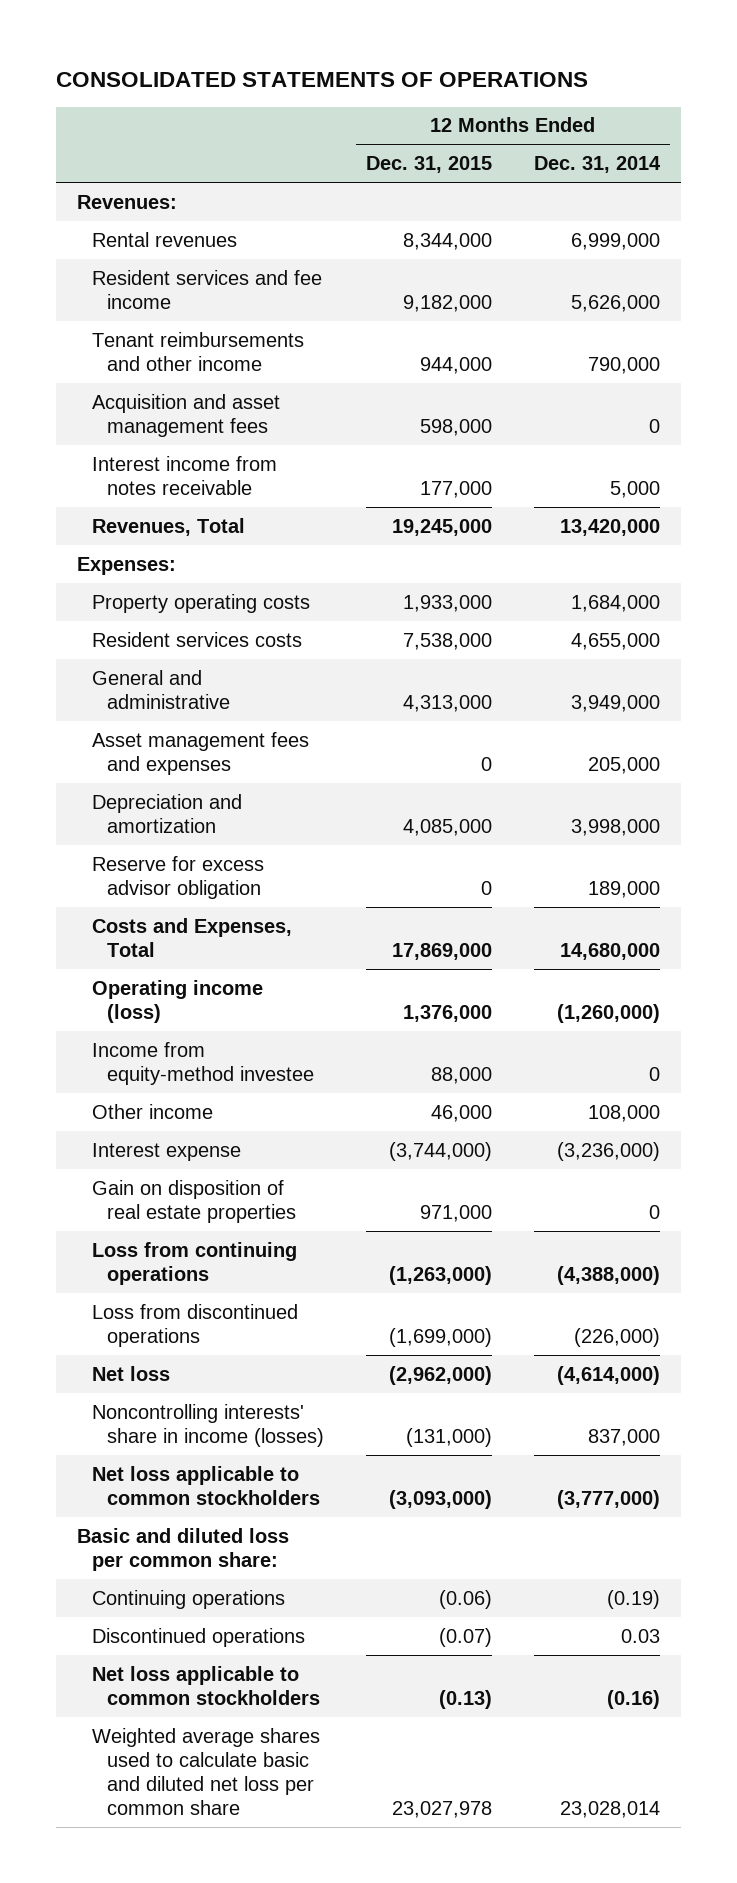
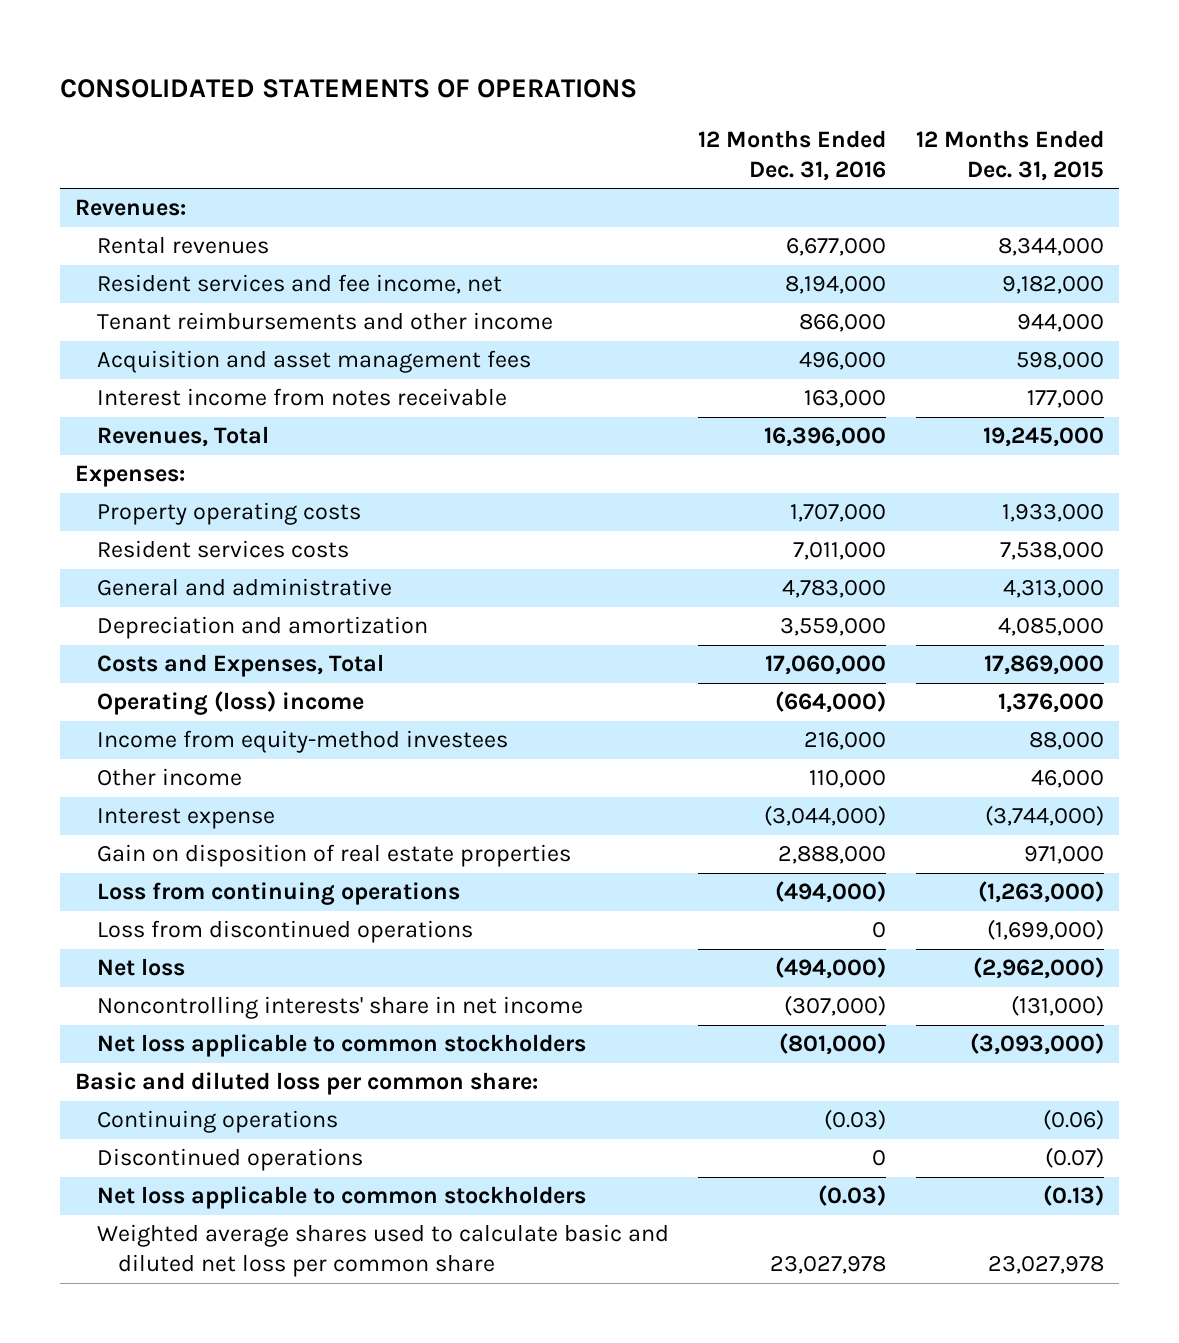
- | 12 Months Ended Dec. 31, 2015 | 12 Months Ended Dec. 31, 2014
+ | 12 Months Ended Dec. 31, 2016 | 12 Months Ended Dec. 31, 2015
- Resident services and fee income | 9,182,000 | 5,626,000
+ Resident services and fee income, net | 8,194,000 | 9,182,000
- Asset management fees and expenses | 0 | 205,000
- Reserve for excess advisor obligation | 0 | 189,000
- Operating income (loss) | 1,376,000 | (1,260,000)
- Income from equity-method investee | 88,000 | 0
+ Operating (loss) income | (664,000) | 1,376,000
+ Income from equity-method investees | 216,000 | 88,000
- Noncontrolling interests' share in income (losses) | (131,000) | 837,000
+ Noncontrolling interests' share in net income | (307,000) | (131,000)

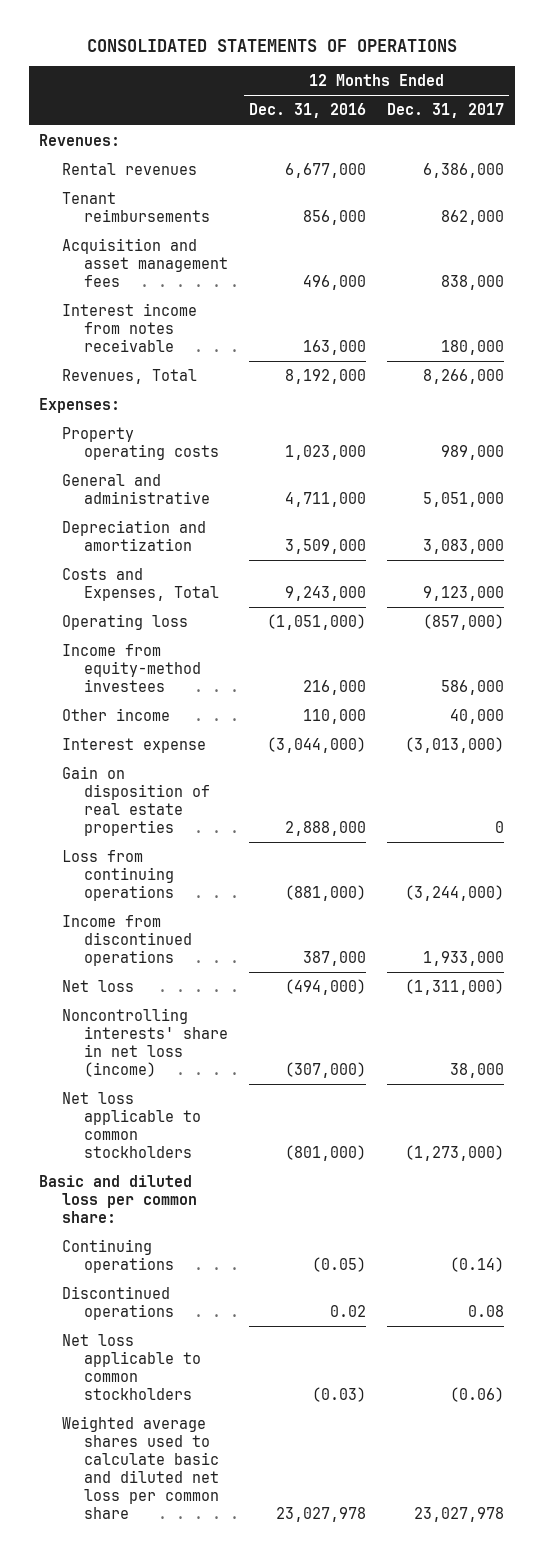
- | 12 Months Ended Dec. 31, 2016 | 12 Months Ended Dec. 31, 2015
+ | 12 Months Ended Dec. 31, 2016 | 12 Months Ended Dec. 31, 2017
- Resident services and fee income, net | 8,194,000 | 9,182,000
- Tenant reimbursements and other income | 866,000 | 944,000
+ Tenant reimbursements | 856,000 | 862,000
- Revenues, Total | 16,396,000 | 19,245,000
+ Revenues, Total | 8,192,000 | 8,266,000
- Property operating costs | 1,707,000 | 1,933,000
- Resident services costs | 7,011,000 | 7,538,000
- General and administrative | 4,783,000 | 4,313,000
- Depreciation and amortization | 3,559,000 | 4,085,000
- Costs and Expenses, Total | 17,060,000 | 17,869,000
- Operating (loss) income | (664,000) | 1,376,000
+ Property operating costs | 1,023,000 | 989,000
+ General and administrative | 4,711,000 | 5,051,000
+ Depreciation and amortization | 3,509,000 | 3,083,000
+ Costs and Expenses, Total | 9,243,000 | 9,123,000
+ Operating loss | (1,051,000) | (857,000)
- Loss from continuing operations | (494,000) | (1,263,000)
- Loss from discontinued operations | 0 | (1,699,000)
+ Loss from continuing operations | (881,000) | (3,244,000)
+ Income from discontinued operations | 387,000 | 1,933,000
- Noncontrolling interests' share in net income | (307,000) | (131,000)
+ Noncontrolling interests' share in net loss (income) | (307,000) | 38,000
- Continuing operations | (0.03) | (0.06)
- Discontinued operations | 0 | (0.07)
+ Continuing operations | (0.05) | (0.14)
+ Discontinued operations | 0.02 | 0.08

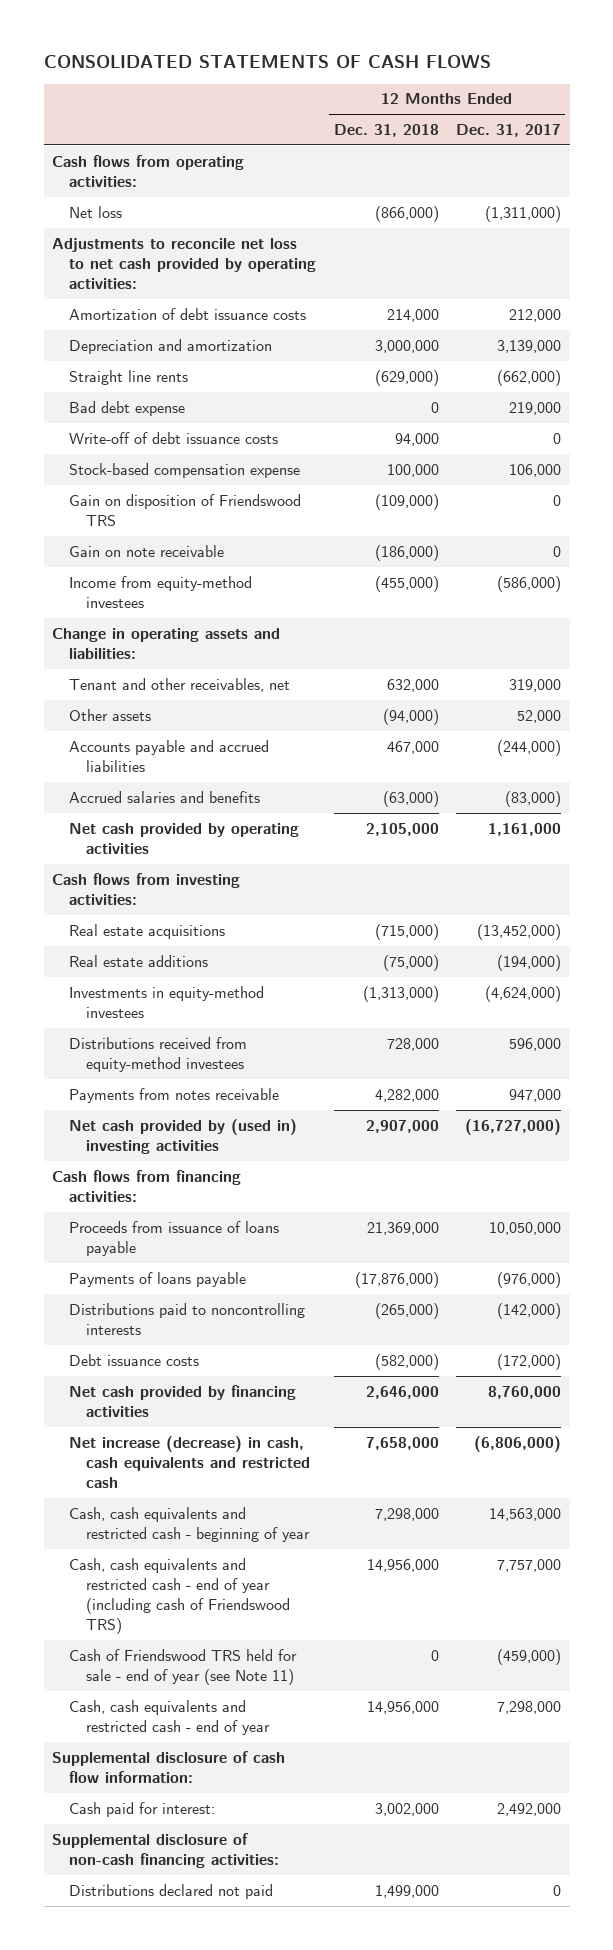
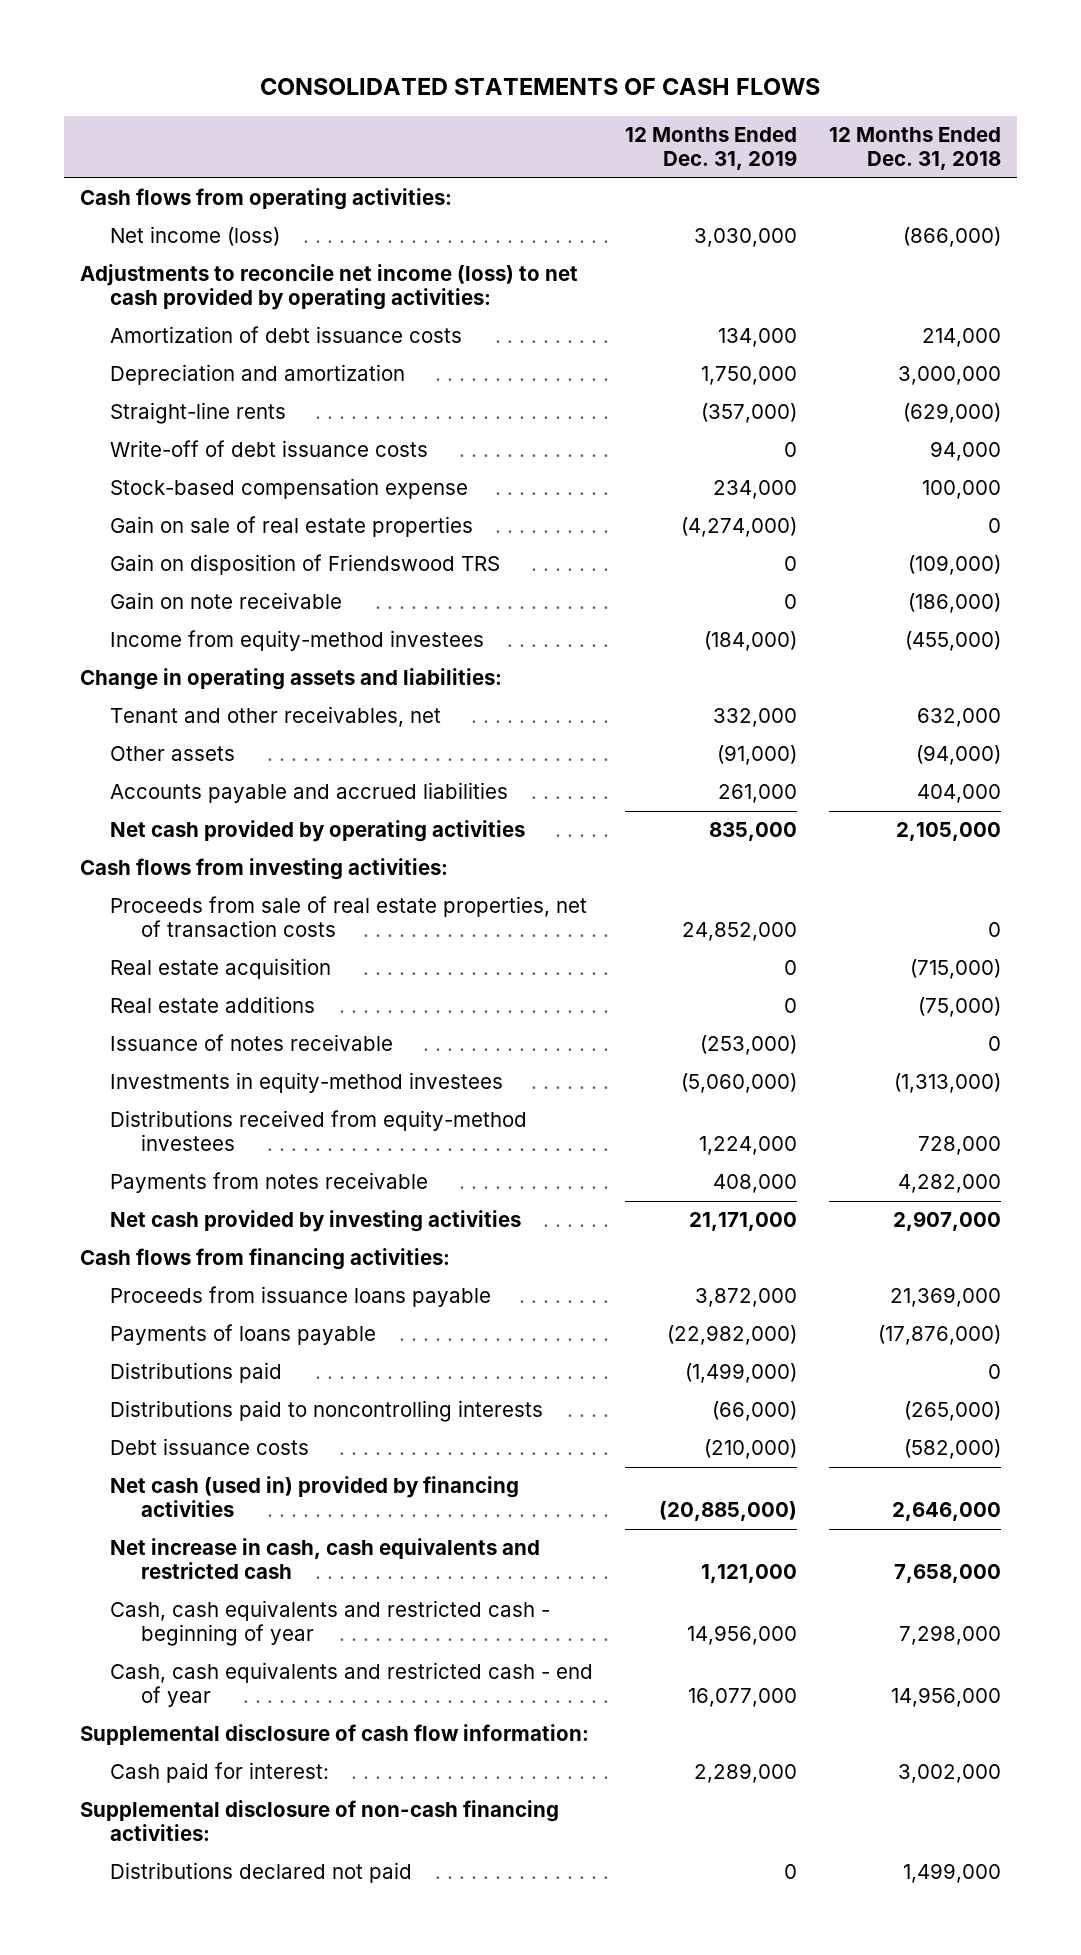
- | 12 Months Ended Dec. 31, 2018 | 12 Months Ended Dec. 31, 2017
+ | 12 Months Ended Dec. 31, 2019 | 12 Months Ended Dec. 31, 2018
- Net loss | (866,000) | (1,311,000)
- Adjustments to reconcile net loss to net cash provided by operating activities:
+ Net income (loss) | 3,030,000 | (866,000)
+ Adjustments to reconcile net income (loss) to net cash provided by operating activities:
- Straight line rents | (629,000) | (662,000)
- Bad debt expense | 0 | 219,000
+ Straight-line rents | (357,000) | (629,000)
+ Gain on sale of real estate properties | (4,274,000) | 0
- Accounts payable and accrued liabilities | 467,000 | (244,000)
- Accrued salaries and benefits | (63,000) | (83,000)
+ Accounts payable and accrued liabilities | 261,000 | 404,000
- Real estate acquisitions | (715,000) | (13,452,000)
+ Proceeds from sale of real estate properties, net of transaction costs | 24,852,000 | 0
+ Real estate acquisition | 0 | (715,000)
+ Issuance of notes receivable | (253,000) | 0
- Net cash provided by (used in) investing activities | 2,907,000 | (16,727,000)
+ Net cash provided by investing activities | 21,171,000 | 2,907,000
- Proceeds from issuance of loans payable | 21,369,000 | 10,050,000
+ Proceeds from issuance loans payable | 3,872,000 | 21,369,000
+ Distributions paid | (1,499,000) | 0
- Net cash provided by financing activities | 2,646,000 | 8,760,000
- Net increase (decrease) in cash, cash equivalents and restricted cash | 7,658,000 | (6,806,000)
+ Net cash (used in) provided by financing activities | (20,885,000) | 2,646,000
+ Net increase in cash, cash equivalents and restricted cash | 1,121,000 | 7,658,000
- Cash, cash equivalents and restricted cash - end of year (including cash of Friendswood TRS) | 14,956,000 | 7,757,000
- Cash of Friendswood TRS held for sale - end of year (see Note 11) | 0 | (459,000)

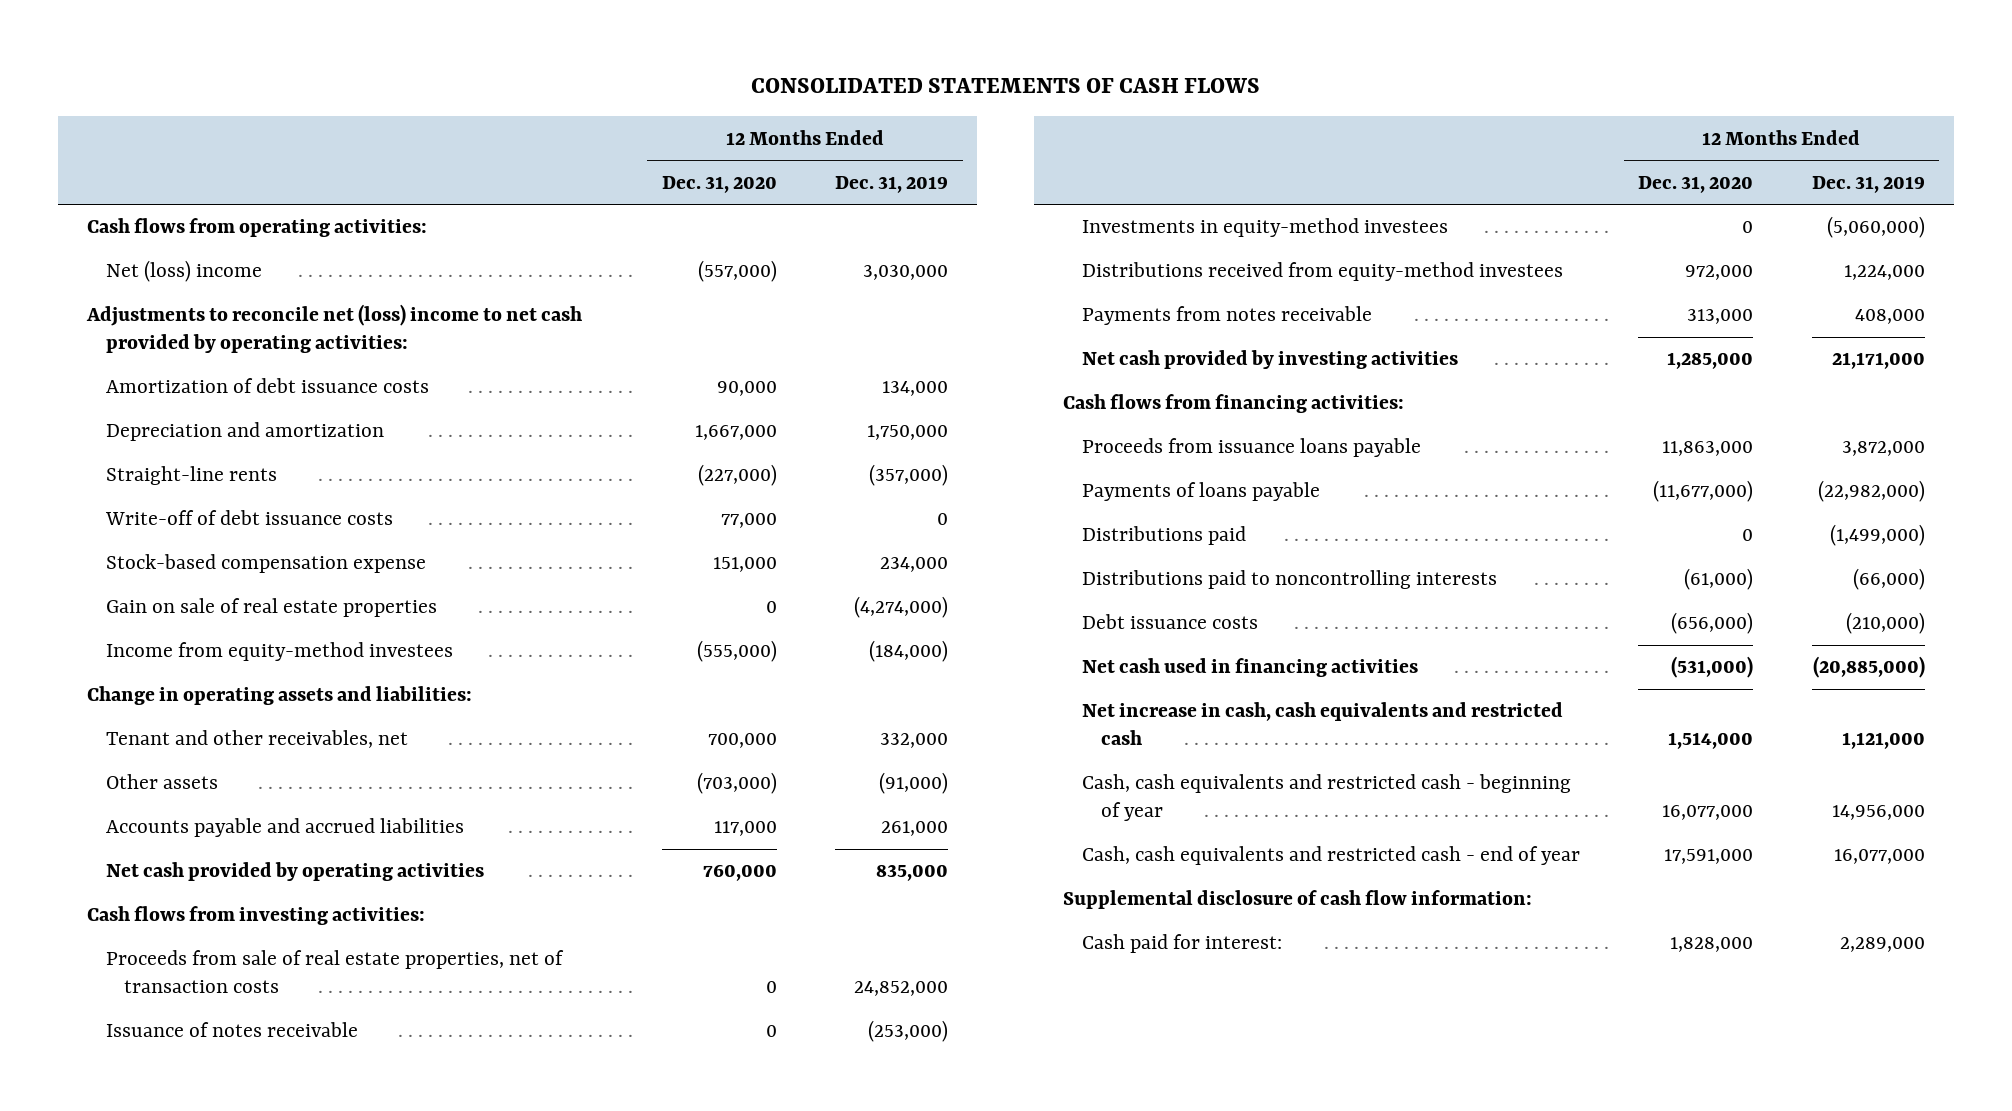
- | 12 Months Ended Dec. 31, 2019 | 12 Months Ended Dec. 31, 2018
+ | 12 Months Ended Dec. 31, 2020 | 12 Months Ended Dec. 31, 2019
- Net income (loss) | 3,030,000 | (866,000)
- Adjustments to reconcile net income (loss) to net cash provided by operating activities:
+ Net (loss) income | (557,000) | 3,030,000
+ Adjustments to reconcile net (loss) income to net cash provided by operating activities:
- Gain on disposition of Friendswood TRS | 0 | (109,000)
- Gain on note receivable | 0 | (186,000)
- Real estate acquisition | 0 | (715,000)
- Real estate additions | 0 | (75,000)
- Net cash (used in) provided by financing activities | (20,885,000) | 2,646,000
+ Net cash used in financing activities | (531,000) | (20,885,000)
- Supplemental disclosure of non-cash financing activities:
- Distributions declared not paid | 0 | 1,499,000

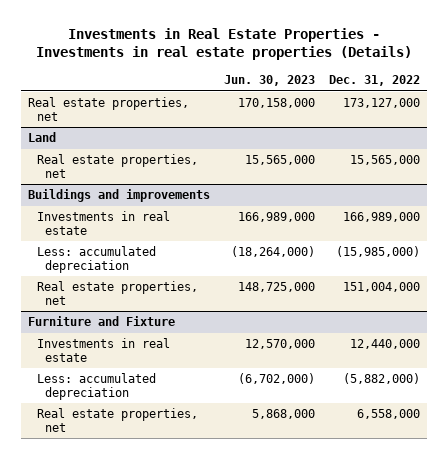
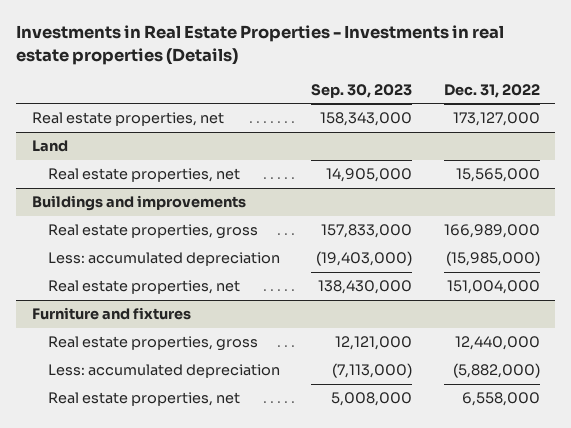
- | Jun. 30, 2023 | Dec. 31, 2022
+ | Sep. 30, 2023 | Dec. 31, 2022
@ Buildings and improvements
- Investments in real estate | 166,989,000 | 166,989,000
+ Real estate properties, gross | 157,833,000 | 166,989,000
- Furniture and Fixture
- Investments in real estate | 12,570,000 | 12,440,000
+ Furniture and fixtures
+ Real estate properties, gross | 12,121,000 | 12,440,000

